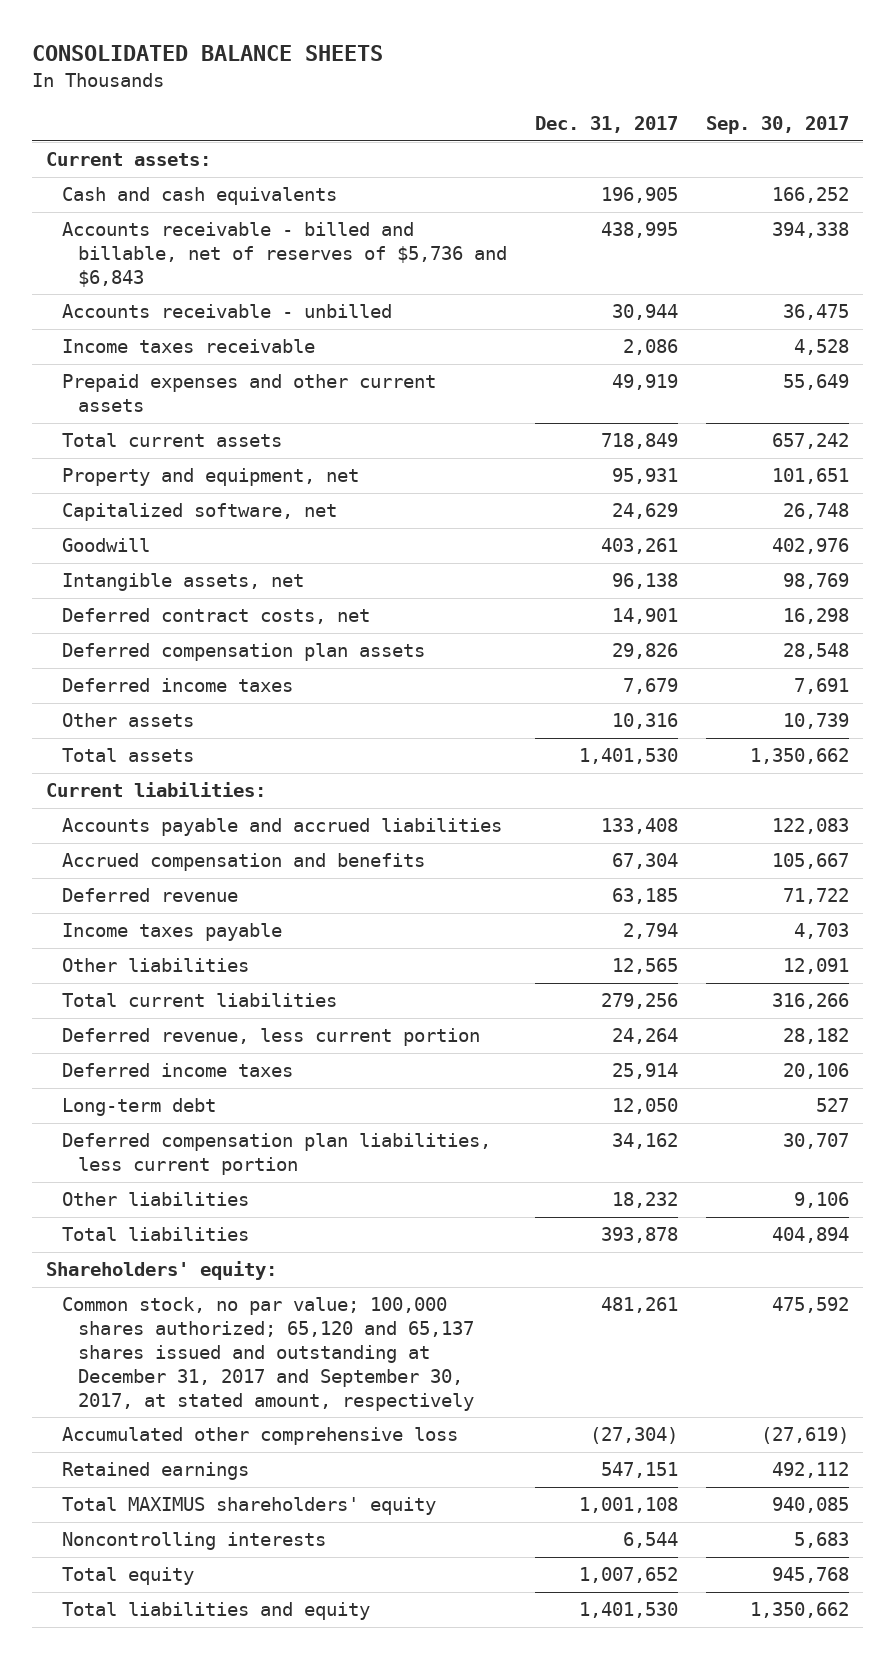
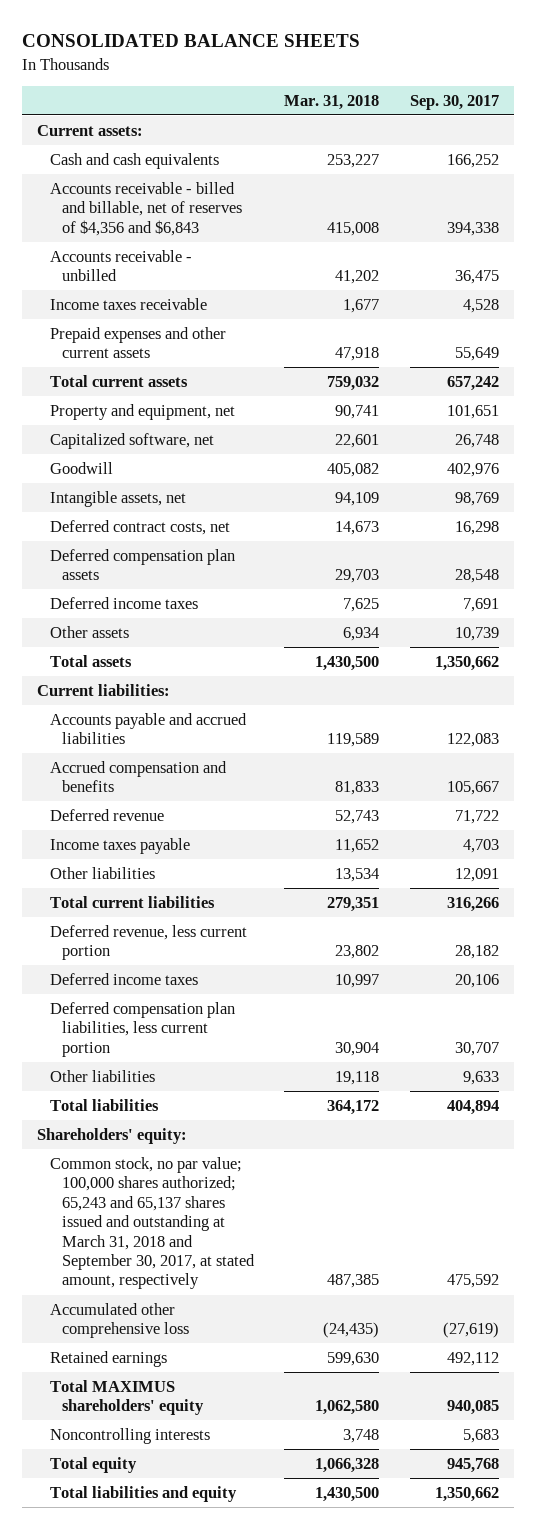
- | Dec. 31, 2017 | Sep. 30, 2017
+ | Mar. 31, 2018 | Sep. 30, 2017
- Accounts receivable - billed and billable, net of reserves of $5,736 and $6,843 | 438,995 | 394,338
+ Accounts receivable - billed and billable, net of reserves of $4,356 and $6,843 | 415,008 | 394,338
- Long-term debt | 12,050 | 527
- Other liabilities | 18,232 | 9,106
+ Other liabilities | 19,118 | 9,633
- Common stock, no par value; 100,000 shares authorized; 65,120 and 65,137 shares issued and outstanding at December 31, 2017 and September 30, 2017, at stated amount, respectively | 481,261 | 475,592
+ Common stock, no par value; 100,000 shares authorized; 65,243 and 65,137 shares issued and outstanding at March 31, 2018 and September 30, 2017, at stated amount, respectively | 487,385 | 475,592

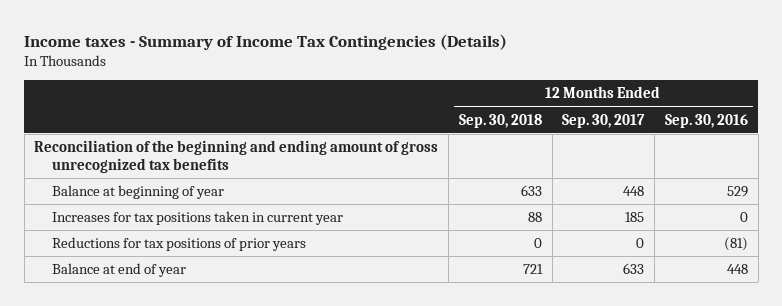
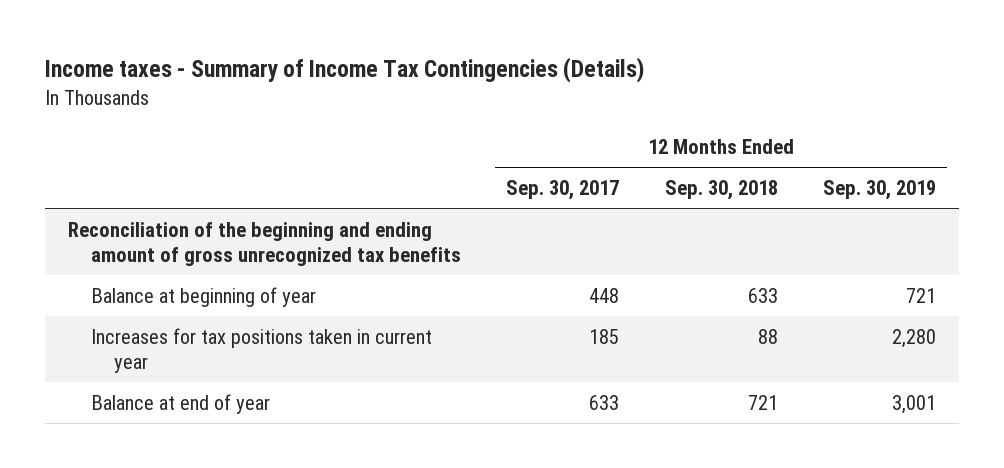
- | 12 Months Ended Sep. 30, 2018 | 12 Months Ended Sep. 30, 2017 | 12 Months Ended Sep. 30, 2016
+ | 12 Months Ended Sep. 30, 2017 | 12 Months Ended Sep. 30, 2018 | 12 Months Ended Sep. 30, 2019
- Reductions for tax positions of prior years | 0 | 0 | (81)

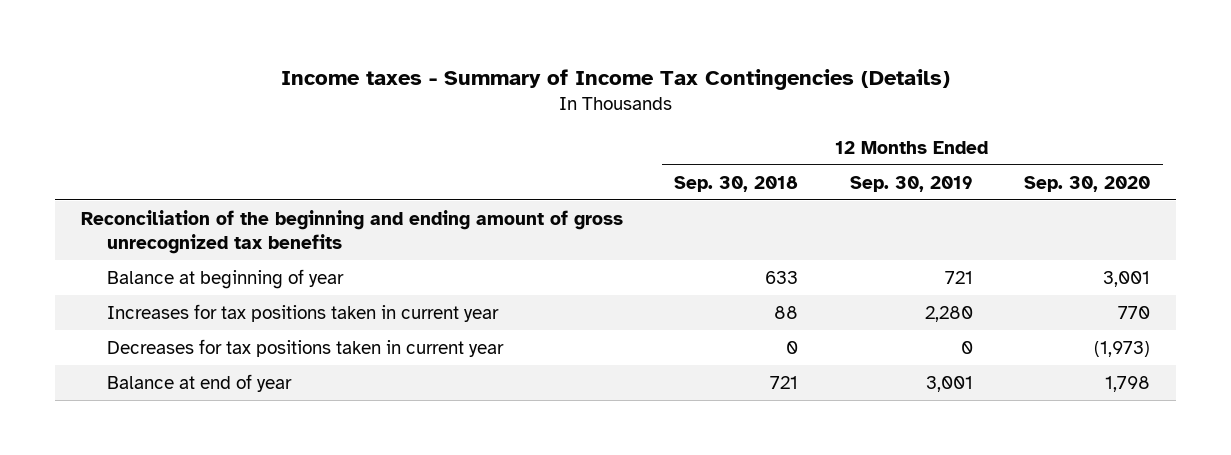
- | 12 Months Ended Sep. 30, 2017 | 12 Months Ended Sep. 30, 2018 | 12 Months Ended Sep. 30, 2019
+ | 12 Months Ended Sep. 30, 2018 | 12 Months Ended Sep. 30, 2019 | 12 Months Ended Sep. 30, 2020
+ Decreases for tax positions taken in current year | 0 | 0 | (1,973)

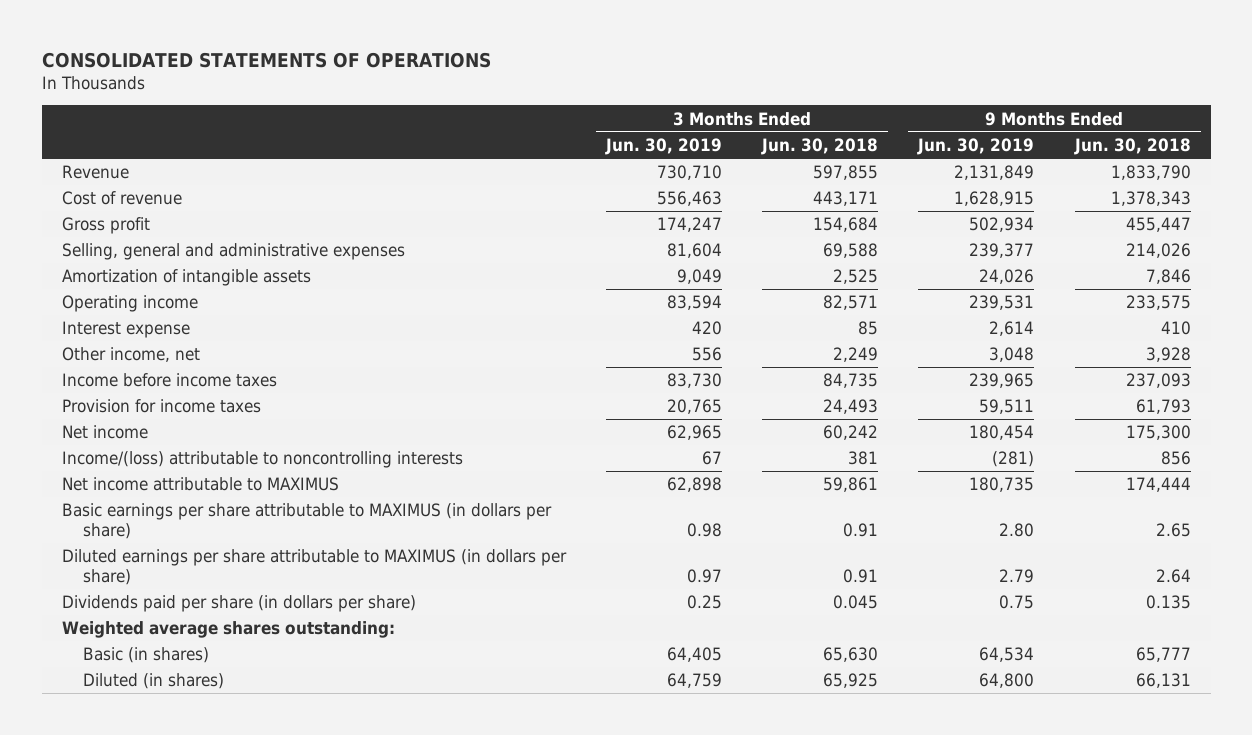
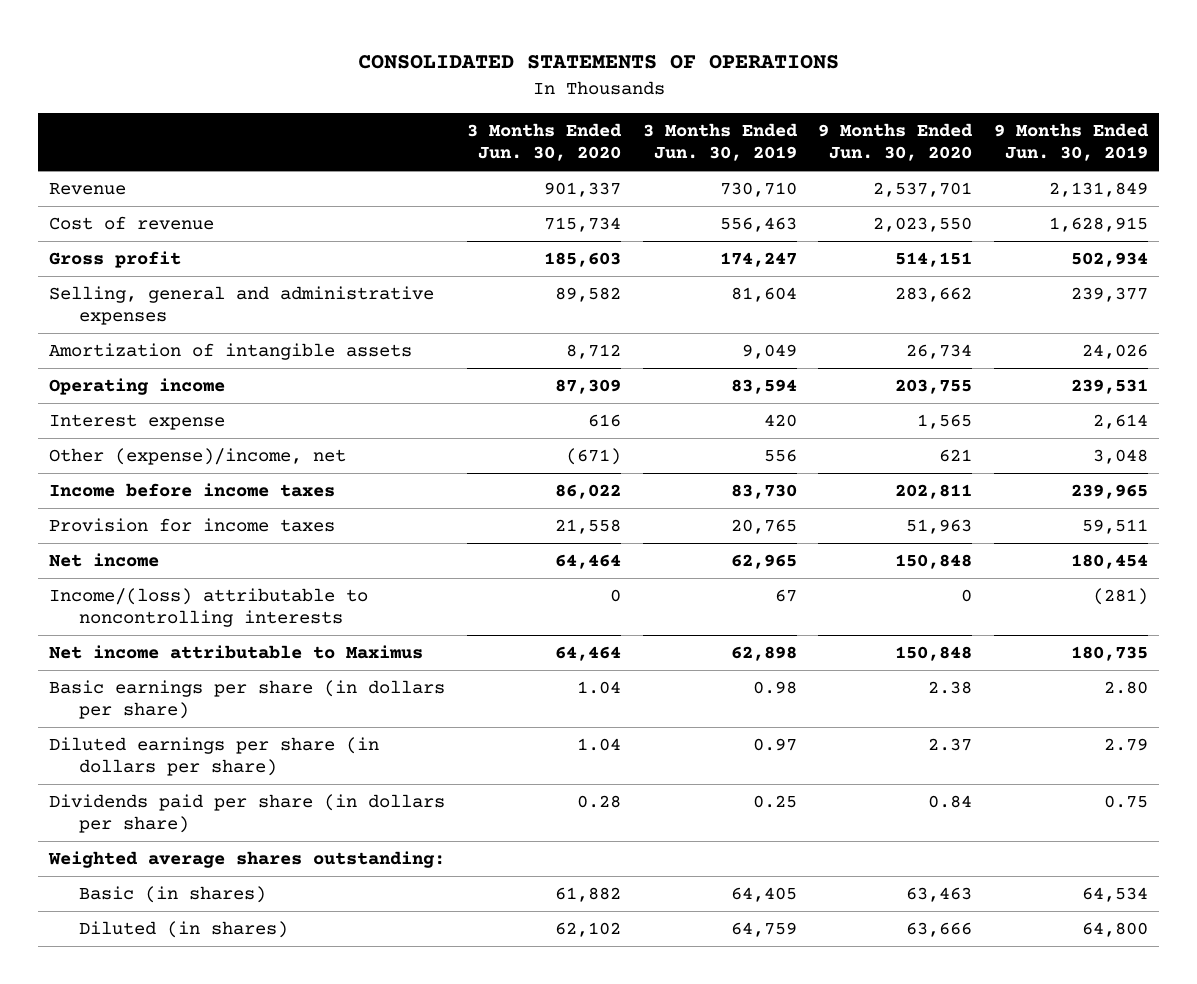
- | 3 Months Ended Jun. 30, 2019 | 3 Months Ended Jun. 30, 2018 | 9 Months Ended Jun. 30, 2019 | 9 Months Ended Jun. 30, 2018
+ | 3 Months Ended Jun. 30, 2020 | 3 Months Ended Jun. 30, 2019 | 9 Months Ended Jun. 30, 2020 | 9 Months Ended Jun. 30, 2019
- Other income, net | 556 | 2,249 | 3,048 | 3,928
+ Other (expense)/income, net | (671) | 556 | 621 | 3,048
- Net income attributable to MAXIMUS | 62,898 | 59,861 | 180,735 | 174,444
- Basic earnings per share attributable to MAXIMUS (in dollars per share) | 0.98 | 0.91 | 2.80 | 2.65
- Diluted earnings per share attributable to MAXIMUS (in dollars per share) | 0.97 | 0.91 | 2.79 | 2.64
+ Net income attributable to Maximus | 64,464 | 62,898 | 150,848 | 180,735
+ Basic earnings per share (in dollars per share) | 1.04 | 0.98 | 2.38 | 2.80
+ Diluted earnings per share (in dollars per share) | 1.04 | 0.97 | 2.37 | 2.79

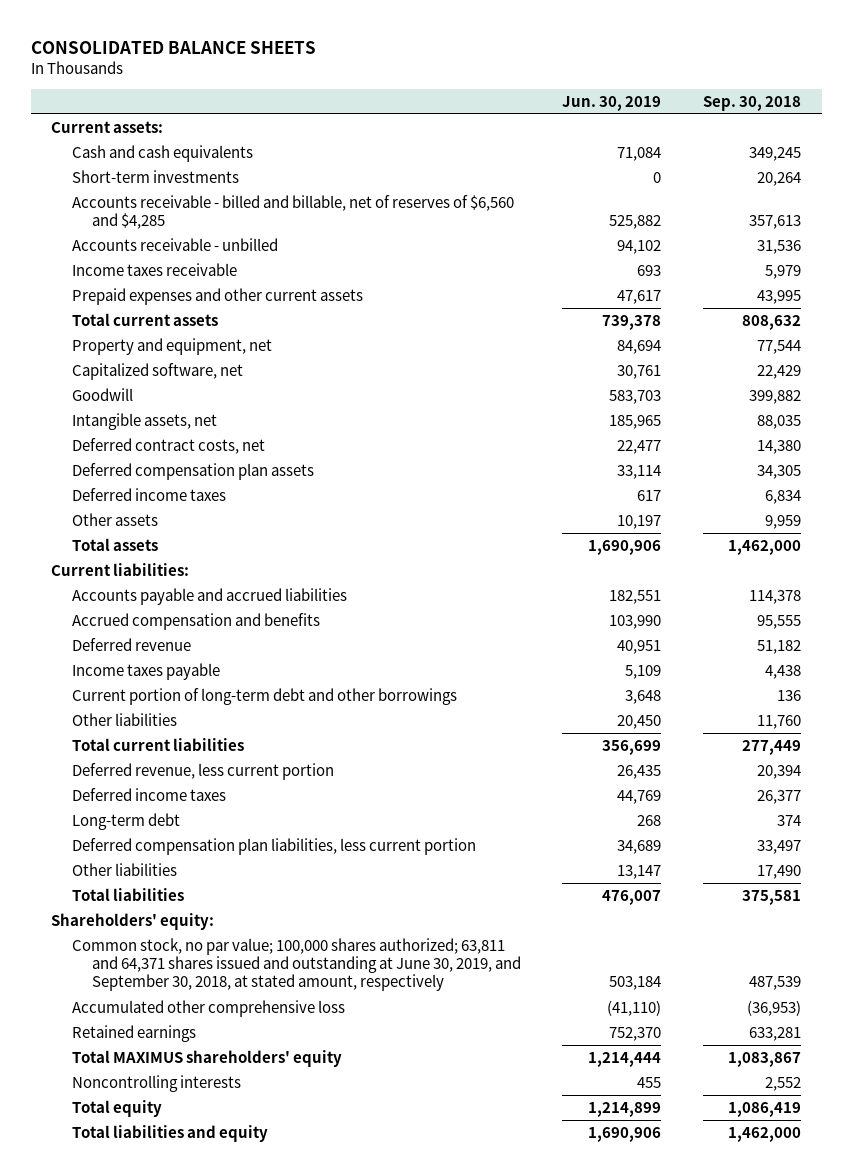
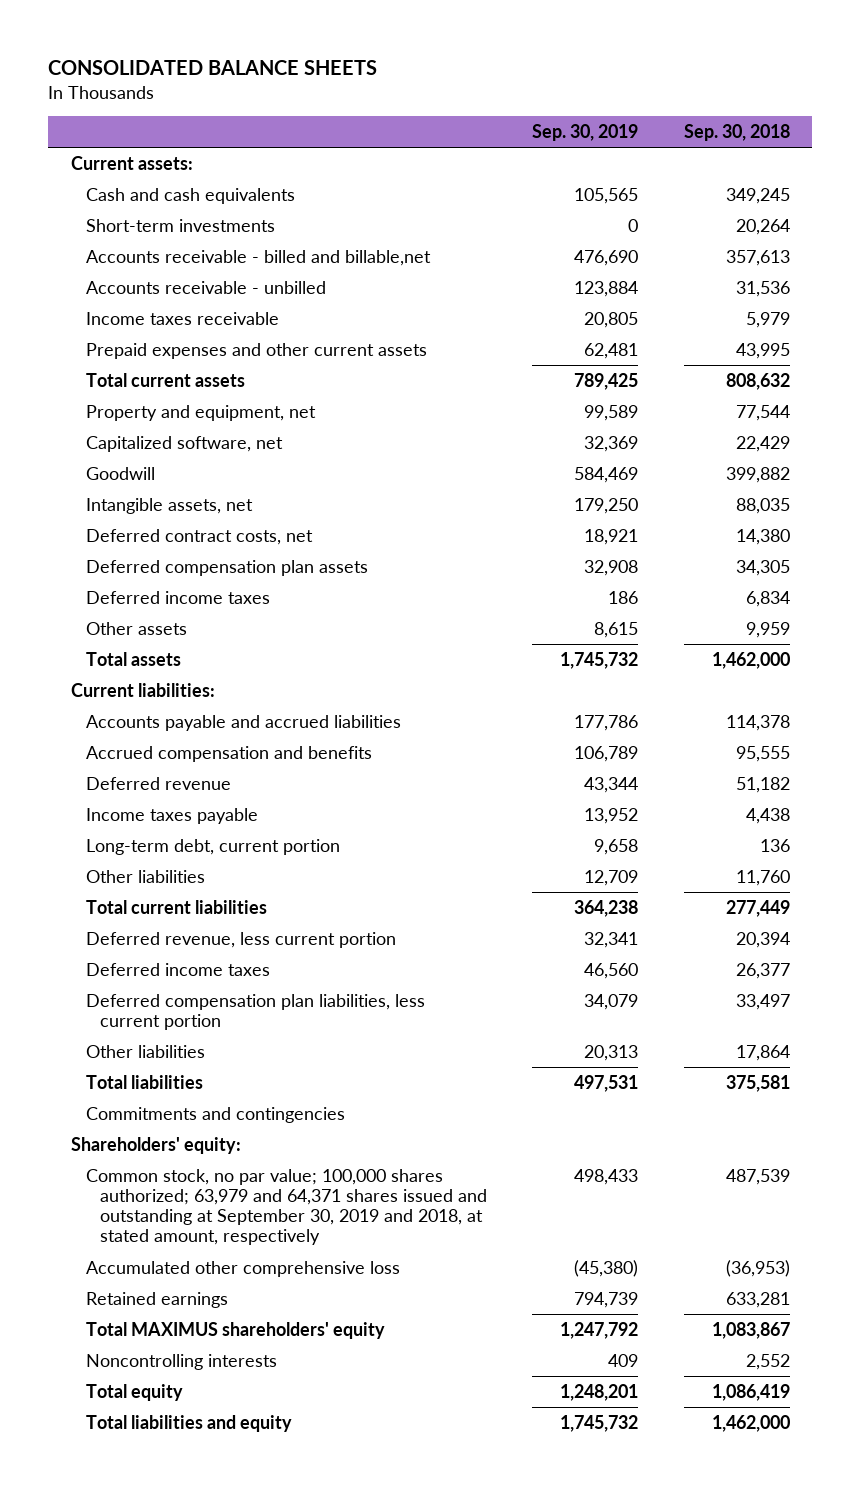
- | Jun. 30, 2019 | Sep. 30, 2018
+ | Sep. 30, 2019 | Sep. 30, 2018
- Accounts receivable - billed and billable, net of reserves of $6,560 and $4,285 | 525,882 | 357,613
+ Accounts receivable - billed and billable,net | 476,690 | 357,613
- Current portion of long-term debt and other borrowings | 3,648 | 136
+ Long-term debt, current portion | 9,658 | 136
- Long-term debt | 268 | 374
- Other liabilities | 13,147 | 17,490
+ Other liabilities | 20,313 | 17,864
+ Commitments and contingencies
- Common stock, no par value; 100,000 shares authorized; 63,811 and 64,371 shares issued and outstanding at June 30, 2019, and September 30, 2018, at stated amount, respectively | 503,184 | 487,539
+ Common stock, no par value; 100,000 shares authorized; 63,979 and 64,371 shares issued and outstanding at September 30, 2019 and 2018, at stated amount, respectively | 498,433 | 487,539

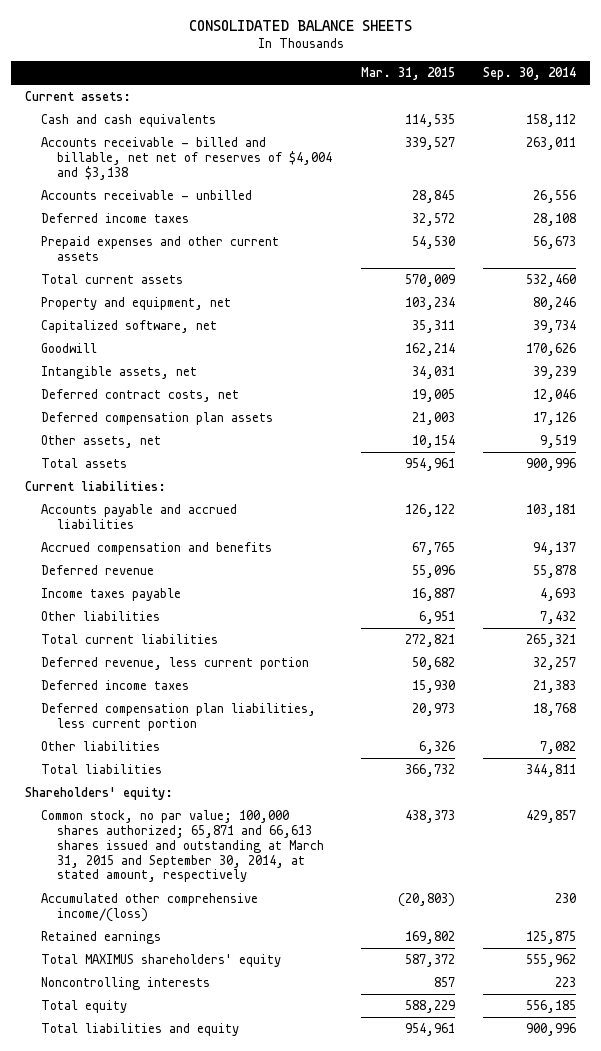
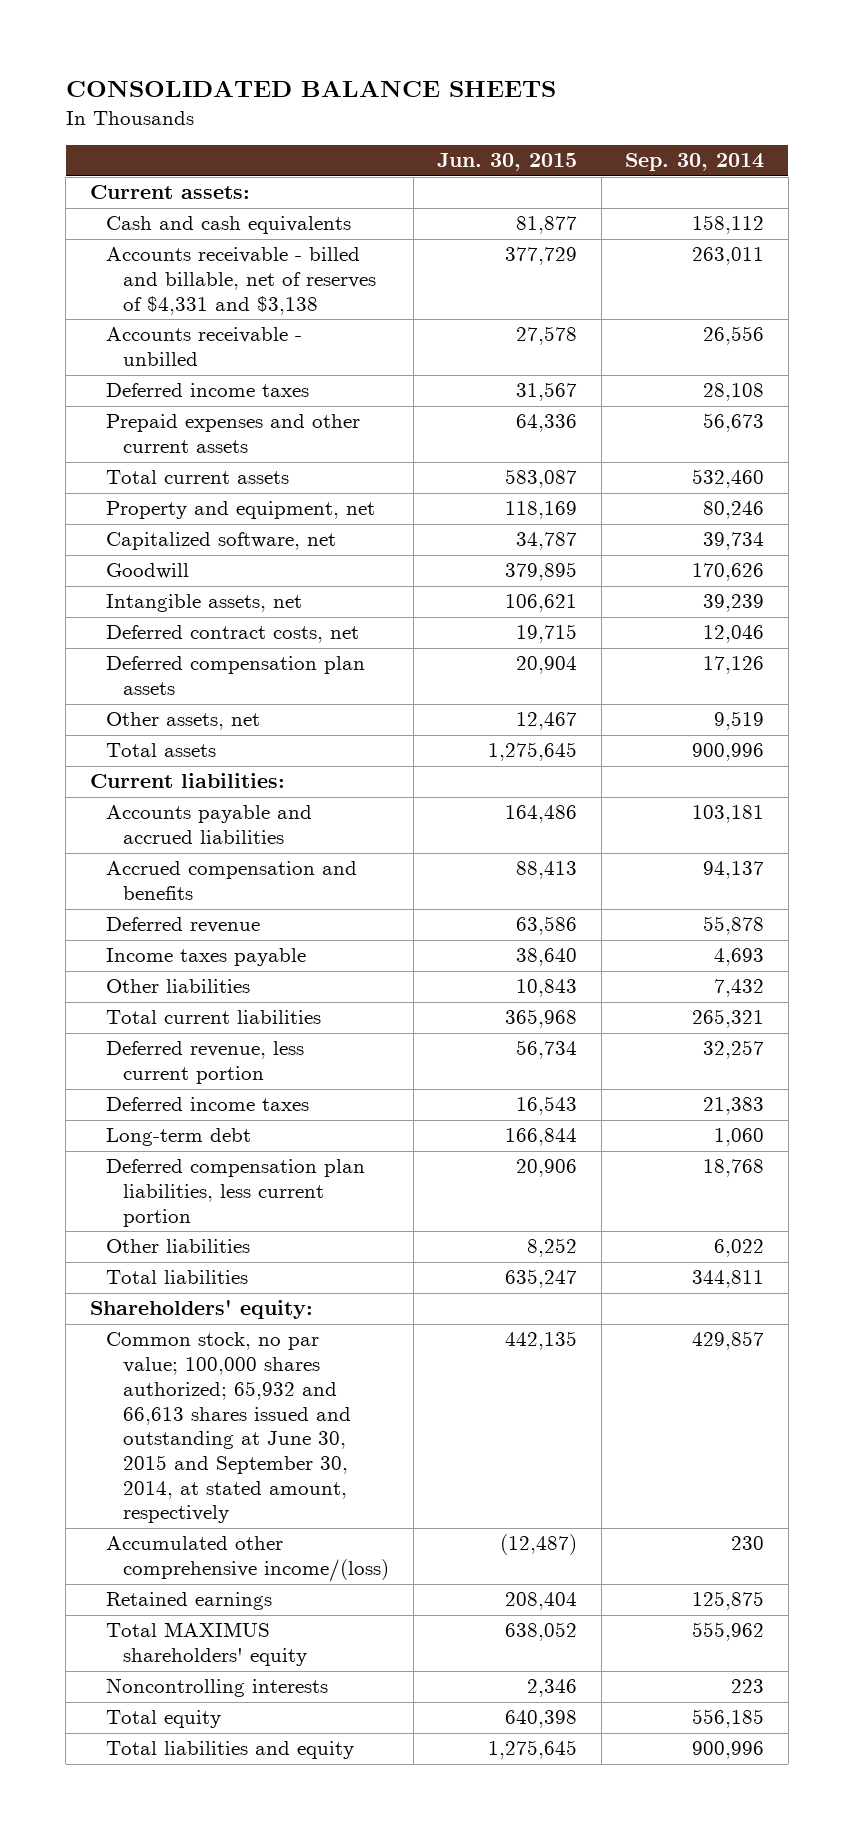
- | Mar. 31, 2015 | Sep. 30, 2014
+ | Jun. 30, 2015 | Sep. 30, 2014
- Accounts receivable - billed and billable, net net of reserves of $4,004 and $3,138 | 339,527 | 263,011
+ Accounts receivable - billed and billable, net of reserves of $4,331 and $3,138 | 377,729 | 263,011
+ Long-term debt | 166,844 | 1,060
- Other liabilities | 6,326 | 7,082
+ Other liabilities | 8,252 | 6,022
- Common stock, no par value; 100,000 shares authorized; 65,871 and 66,613 shares issued and outstanding at March 31, 2015 and September 30, 2014, at stated amount, respectively | 438,373 | 429,857
+ Common stock, no par value; 100,000 shares authorized; 65,932 and 66,613 shares issued and outstanding at June 30, 2015 and September 30, 2014, at stated amount, respectively | 442,135 | 429,857

